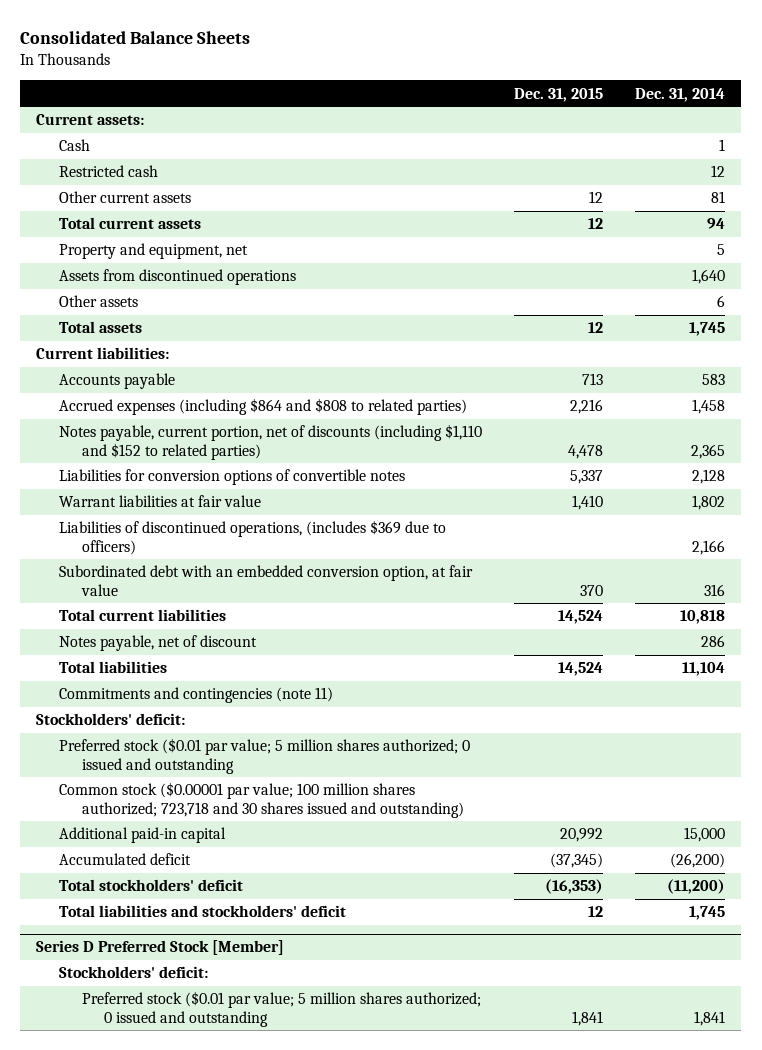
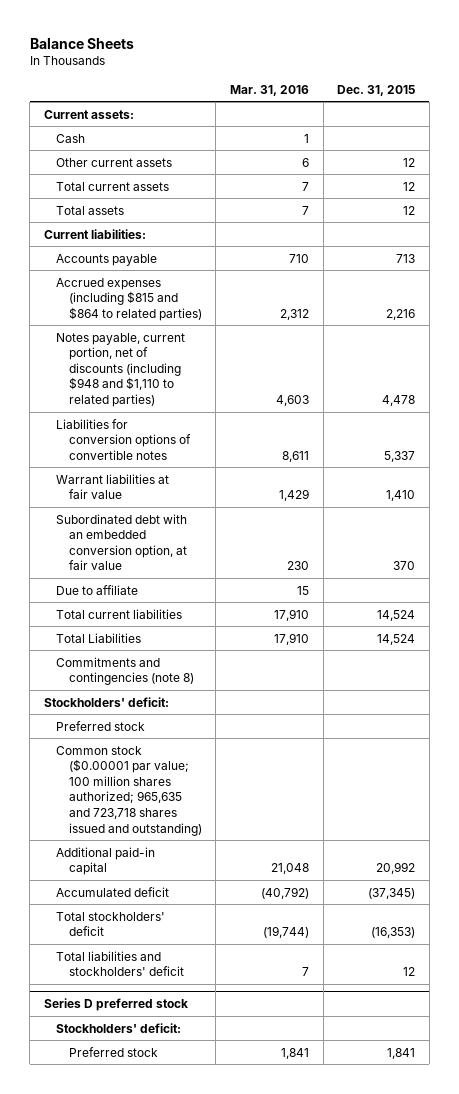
- Consolidated Balance Sheets
+ Balance Sheets
- | Dec. 31, 2015 | Dec. 31, 2014
+ | Mar. 31, 2016 | Dec. 31, 2015
- Restricted cash | | 12
- Property and equipment, net | | 5
- Assets from discontinued operations | | 1,640
- Other assets | | 6
- Accrued expenses (including $864 and $808 to related parties) | 2,216 | 1,458
- Notes payable, current portion, net of discounts (including $1,110 and $152 to related parties) | 4,478 | 2,365
+ Accrued expenses (including $815 and $864 to related parties) | 2,312 | 2,216
+ Notes payable, current portion, net of discounts (including $948 and $1,110 to related parties) | 4,603 | 4,478
- Liabilities of discontinued operations, (includes $369 due to officers) | | 2,166
+ Due to affiliate | 15 |
- Notes payable, net of discount | | 286
- Total liabilities | 14,524 | 11,104
- Commitments and contingencies (note 11)
+ Total Liabilities | 17,910 | 14,524
+ Commitments and contingencies (note 8)
- Preferred stock ($0.01 par value; 5 million shares authorized; 0 issued and outstanding
- Common stock ($0.00001 par value; 100 million shares authorized; 723,718 and 30 shares issued and outstanding)
+ Preferred stock
+ Common stock ($0.00001 par value; 100 million shares authorized; 965,635 and 723,718 shares issued and outstanding)
- Series D Preferred Stock [Member]
+ Series D preferred stock
- Preferred stock ($0.01 par value; 5 million shares authorized; 0 issued and outstanding | 1,841 | 1,841
+ Preferred stock | 1,841 | 1,841

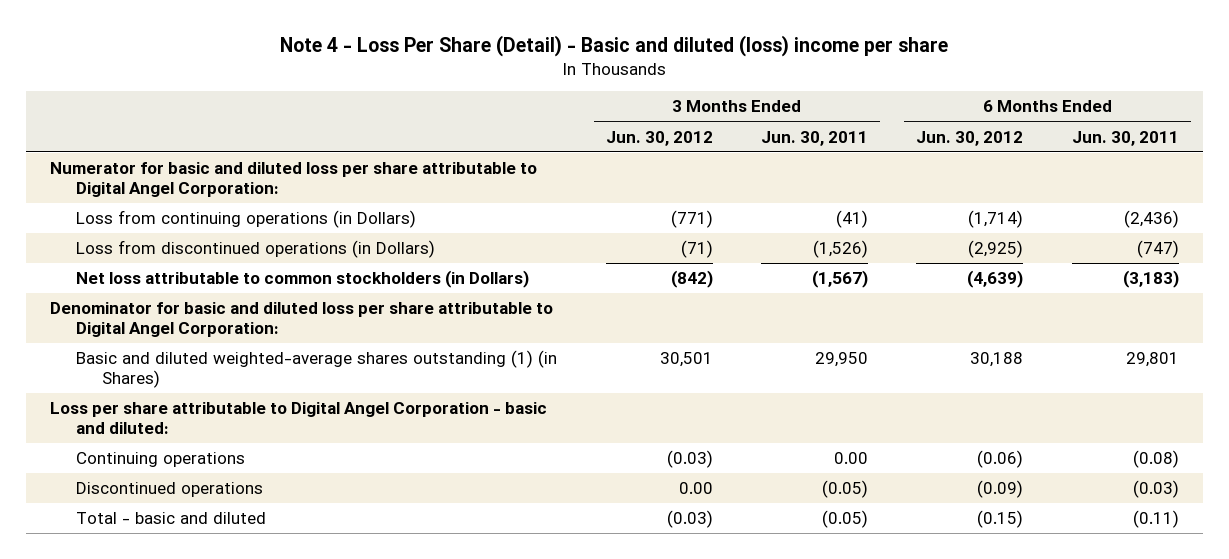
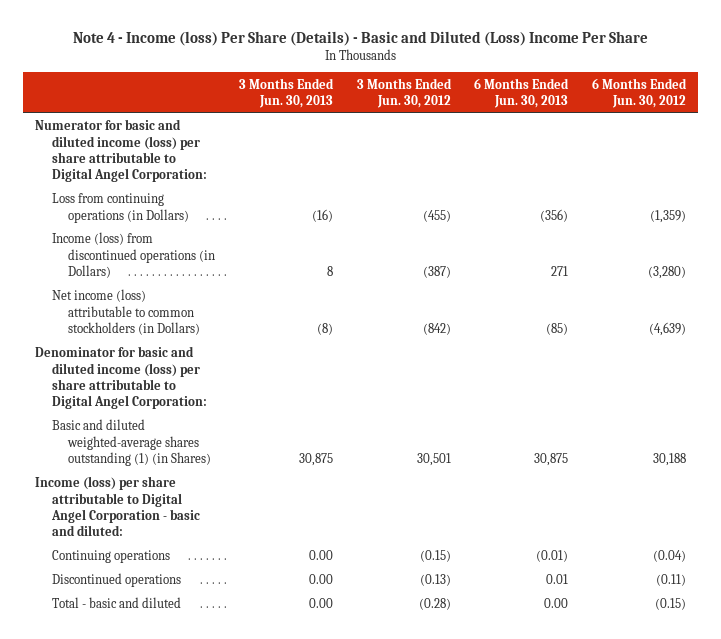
- Note 4 - Loss Per Share (Detail) - Basic and diluted (loss) income per share
+ Note 4 - Income (loss) Per Share (Details) - Basic and Diluted (Loss) Income Per Share
- | 3 Months Ended Jun. 30, 2012 | 3 Months Ended Jun. 30, 2011 | 6 Months Ended Jun. 30, 2012 | 6 Months Ended Jun. 30, 2011
+ | 3 Months Ended Jun. 30, 2013 | 3 Months Ended Jun. 30, 2012 | 6 Months Ended Jun. 30, 2013 | 6 Months Ended Jun. 30, 2012
- Numerator for basic and diluted loss per share attributable to Digital Angel Corporation:
- Loss from continuing operations (in Dollars) | (771) | (41) | (1,714) | (2,436)
- Loss from discontinued operations (in Dollars) | (71) | (1,526) | (2,925) | (747)
- Net loss attributable to common stockholders (in Dollars) | (842) | (1,567) | (4,639) | (3,183)
- Denominator for basic and diluted loss per share attributable to Digital Angel Corporation:
+ Numerator for basic and diluted income (loss) per share attributable to Digital Angel Corporation:
+ Loss from continuing operations (in Dollars) | (16) | (455) | (356) | (1,359)
+ Income (loss) from discontinued operations (in Dollars) | 8 | (387) | 271 | (3,280)
+ Net income (loss) attributable to common stockholders (in Dollars) | (8) | (842) | (85) | (4,639)
+ Denominator for basic and diluted income (loss) per share attributable to Digital Angel Corporation:
- Loss per share attributable to Digital Angel Corporation - basic and diluted:
- Continuing operations | (0.03) | 0.00 | (0.06) | (0.08)
- Discontinued operations | 0.00 | (0.05) | (0.09) | (0.03)
- Total - basic and diluted | (0.03) | (0.05) | (0.15) | (0.11)
+ Income (loss) per share attributable to Digital Angel Corporation - basic and diluted:
+ Continuing operations | 0.00 | (0.15) | (0.01) | (0.04)
+ Discontinued operations | 0.00 | (0.13) | 0.01 | (0.11)
+ Total - basic and diluted | 0.00 | (0.28) | 0.00 | (0.15)

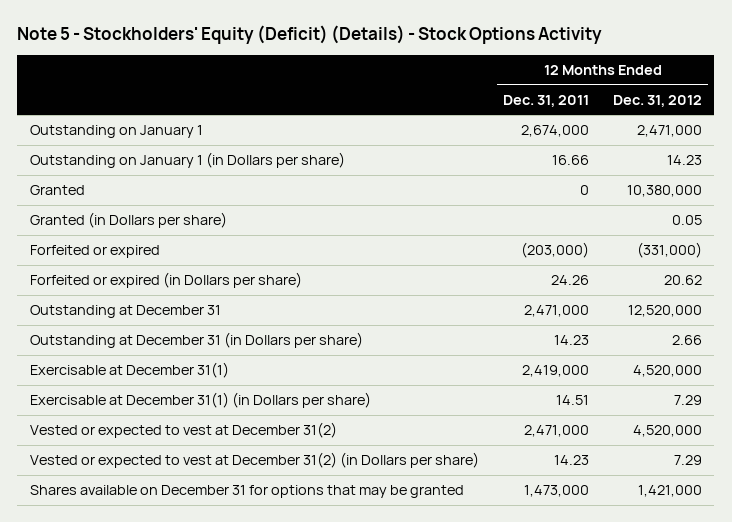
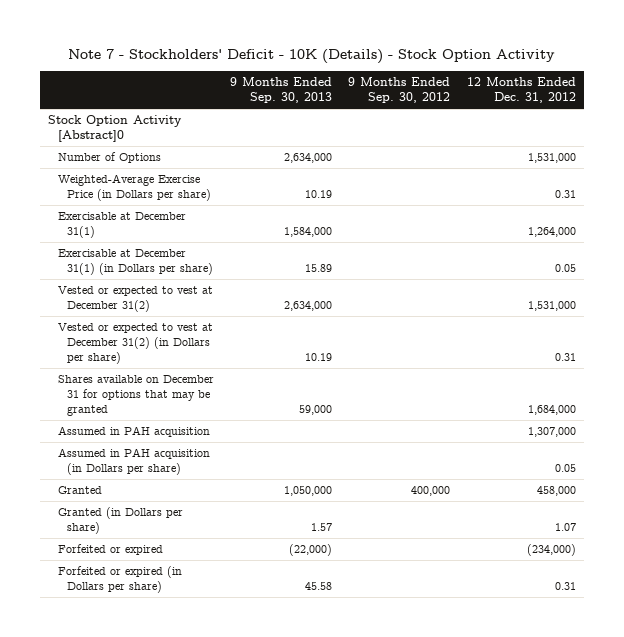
- Note 5 - Stockholders' Equity (Deficit) (Details) - Stock Options Activity
+ Note 7 - Stockholders' Deficit - 10K (Details) - Stock Option Activity
- | 12 Months Ended Dec. 31, 2011 | 12 Months Ended Dec. 31, 2012
+ | 9 Months Ended Sep. 30, 2013 | 9 Months Ended Sep. 30, 2012 | 12 Months Ended Dec. 31, 2012
- Outstanding on January 1 | 2,674,000 | 2,471,000
- Outstanding on January 1 (in Dollars per share) | 16.66 | 14.23
- Granted | 0 | 10,380,000
- Granted (in Dollars per share) | | 0.05
- Forfeited or expired | (203,000) | (331,000)
- Forfeited or expired (in Dollars per share) | 24.26 | 20.62
- Outstanding at December 31 | 2,471,000 | 12,520,000
- Outstanding at December 31 (in Dollars per share) | 14.23 | 2.66
- Exercisable at December 31(1) | 2,419,000 | 4,520,000
- Exercisable at December 31(1) (in Dollars per share) | 14.51 | 7.29
- Vested or expected to vest at December 31(2) | 2,471,000 | 4,520,000
- Vested or expected to vest at December 31(2) (in Dollars per share) | 14.23 | 7.29
- Shares available on December 31 for options that may be granted | 1,473,000 | 1,421,000
+ Stock Option Activity [Abstract]0
+ Number of Options | 2,634,000 | | 1,531,000
+ Weighted-Average Exercise Price (in Dollars per share) | 10.19 | | 0.31
+ Exercisable at December 31(1) | 1,584,000 | | 1,264,000
+ Exercisable at December 31(1) (in Dollars per share) | 15.89 | | 0.05
+ Vested or expected to vest at December 31(2) | 2,634,000 | | 1,531,000
+ Vested or expected to vest at December 31(2) (in Dollars per share) | 10.19 | | 0.31
+ Shares available on December 31 for options that may be granted | 59,000 | | 1,684,000
+ Assumed in PAH acquisition | | | 1,307,000
+ Assumed in PAH acquisition (in Dollars per share) | | | 0.05
+ Granted | 1,050,000 | 400,000 | 458,000
+ Granted (in Dollars per share) | 1.57 | | 1.07
+ Forfeited or expired | (22,000) | | (234,000)
+ Forfeited or expired (in Dollars per share) | 45.58 | | 0.31

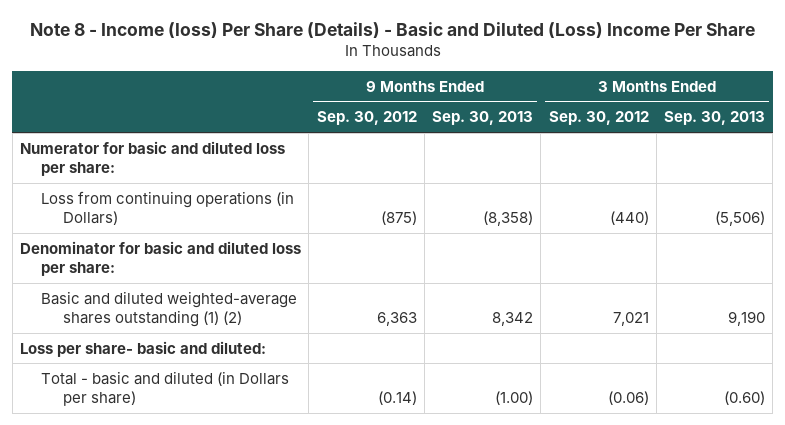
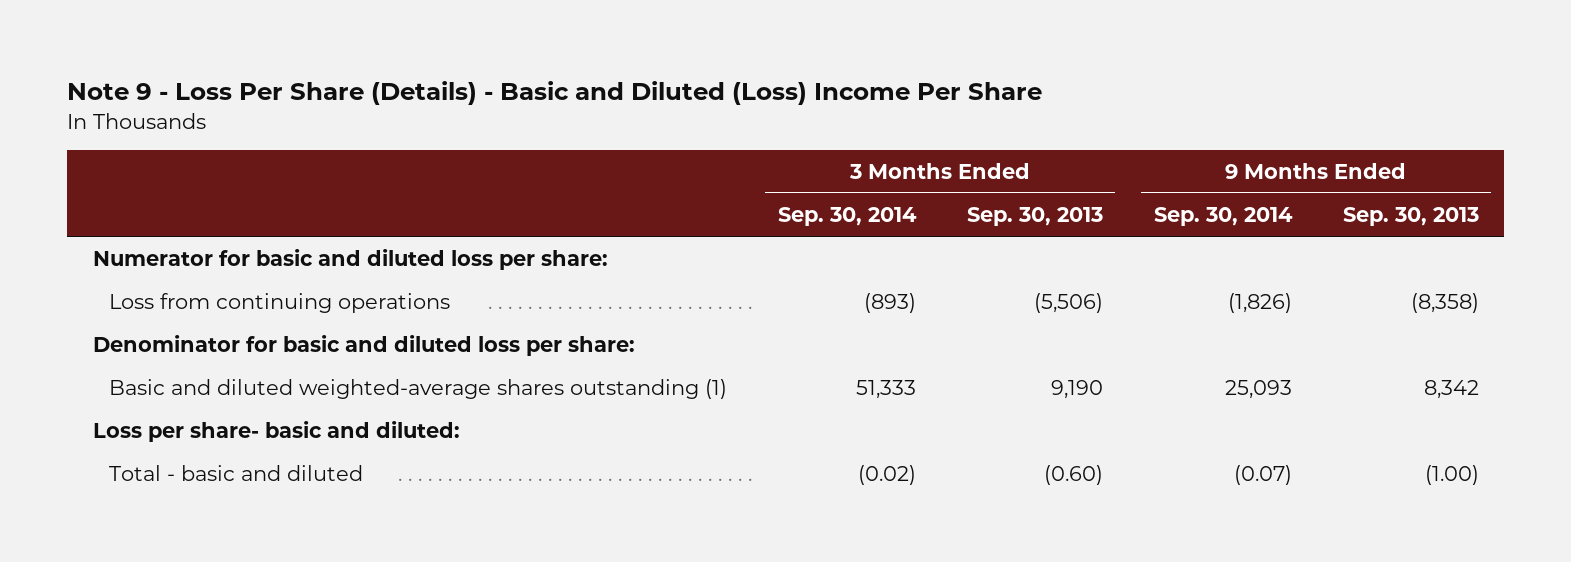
- Note 8 - Income (loss) Per Share (Details) - Basic and Diluted (Loss) Income Per Share
+ Note 9 - Loss Per Share (Details) - Basic and Diluted (Loss) Income Per Share
- | 9 Months Ended Sep. 30, 2012 | 9 Months Ended Sep. 30, 2013 | 3 Months Ended Sep. 30, 2012 | 3 Months Ended Sep. 30, 2013
+ | 3 Months Ended Sep. 30, 2014 | 3 Months Ended Sep. 30, 2013 | 9 Months Ended Sep. 30, 2014 | 9 Months Ended Sep. 30, 2013
- Loss from continuing operations (in Dollars) | (875) | (8,358) | (440) | (5,506)
+ Loss from continuing operations | (893) | (5,506) | (1,826) | (8,358)
- Basic and diluted weighted-average shares outstanding (1) (2) | 6,363 | 8,342 | 7,021 | 9,190
+ Basic and diluted weighted-average shares outstanding (1) | 51,333 | 9,190 | 25,093 | 8,342
- Total - basic and diluted (in Dollars per share) | (0.14) | (1.00) | (0.06) | (0.60)
+ Total - basic and diluted | (0.02) | (0.60) | (0.07) | (1.00)

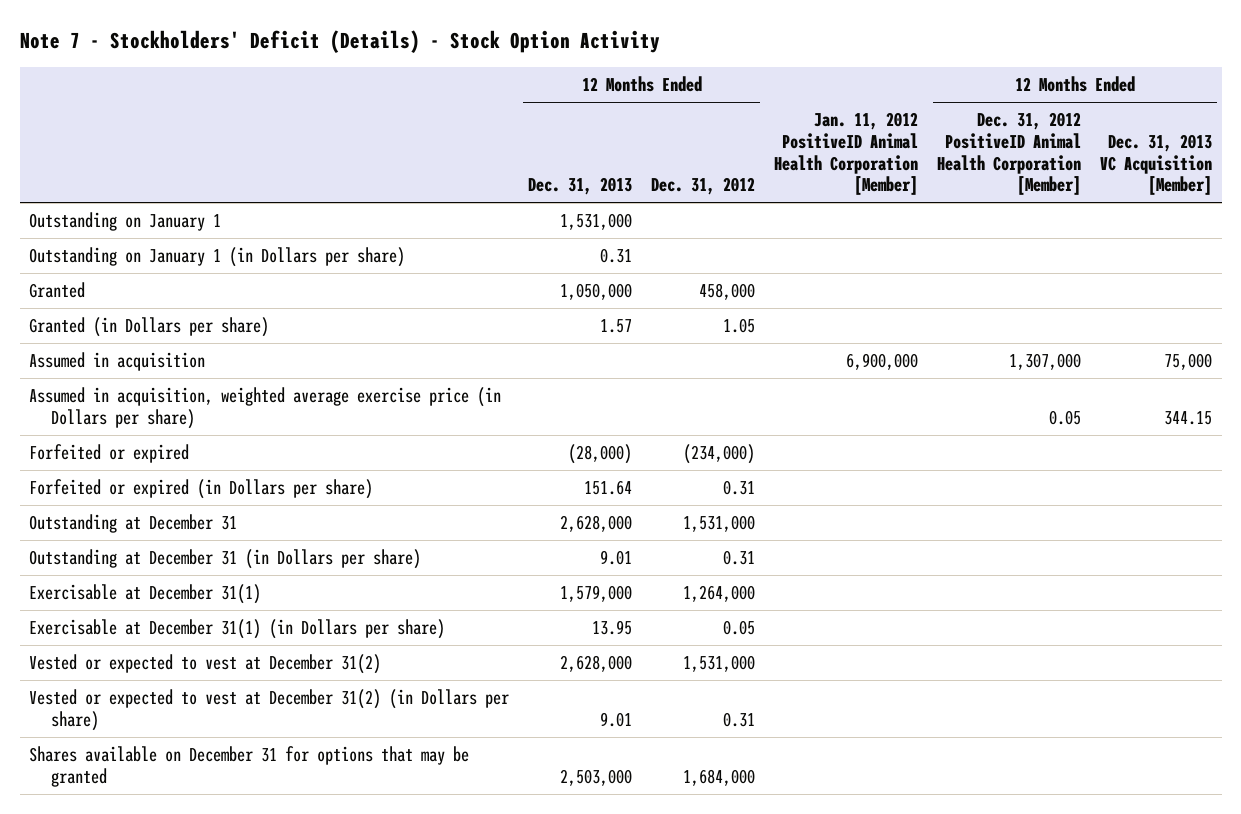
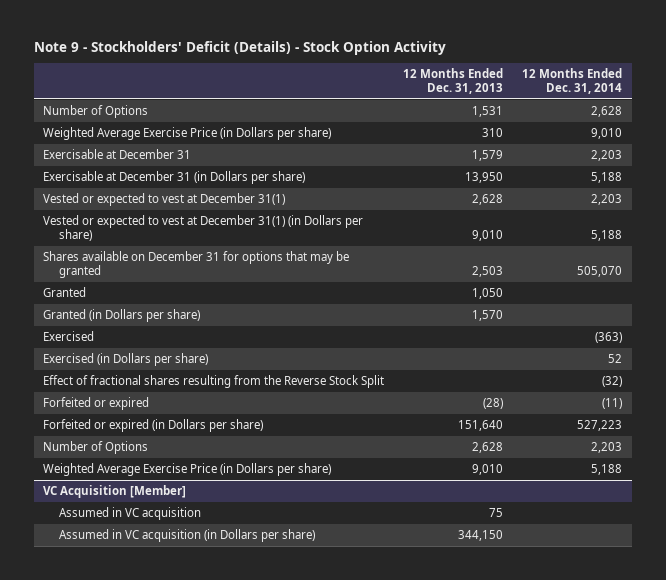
- Note 7 - Stockholders' Deficit (Details) - Stock Option Activity
+ Note 9 - Stockholders' Deficit (Details) - Stock Option Activity
- | 12 Months Ended Dec. 31, 2013 | 12 Months Ended Dec. 31, 2012 | Jan. 11, 2012 PositiveID Animal Health Corporation [Member] | 12 Months Ended Dec. 31, 2012 PositiveID Animal Health Corporation [Member] | 12 Months Ended Dec. 31, 2013 VC Acquisition [Member]
+ | 12 Months Ended Dec. 31, 2013 | 12 Months Ended Dec. 31, 2014
- Outstanding on January 1 | 1,531,000 | | | |
- Outstanding on January 1 (in Dollars per share) | 0.31 | | | |
- Granted | 1,050,000 | 458,000 | | |
- Granted (in Dollars per share) | 1.57 | 1.05 | | |
- Assumed in acquisition | | | 6,900,000 | 1,307,000 | 75,000
- Assumed in acquisition, weighted average exercise price (in Dollars per share) | | | | 0.05 | 344.15
- Forfeited or expired | (28,000) | (234,000) | | |
- Forfeited or expired (in Dollars per share) | 151.64 | 0.31 | | |
- Outstanding at December 31 | 2,628,000 | 1,531,000 | | |
- Outstanding at December 31 (in Dollars per share) | 9.01 | 0.31 | | |
- Exercisable at December 31(1) | 1,579,000 | 1,264,000 | | |
- Exercisable at December 31(1) (in Dollars per share) | 13.95 | 0.05 | | |
- Vested or expected to vest at December 31(2) | 2,628,000 | 1,531,000 | | |
- Vested or expected to vest at December 31(2) (in Dollars per share) | 9.01 | 0.31 | | |
- Shares available on December 31 for options that may be granted | 2,503,000 | 1,684,000 | | |
+ Number of Options | 1,531 | 2,628
+ Weighted Average Exercise Price (in Dollars per share) | 310 | 9,010
+ Exercisable at December 31 | 1,579 | 2,203
+ Exercisable at December 31 (in Dollars per share) | 13,950 | 5,188
+ Vested or expected to vest at December 31(1) | 2,628 | 2,203
+ Vested or expected to vest at December 31(1) (in Dollars per share) | 9,010 | 5,188
+ Shares available on December 31 for options that may be granted | 2,503 | 505,070
+ Granted | 1,050 |
+ Granted (in Dollars per share) | 1,570 |
+ Exercised | | (363)
+ Exercised (in Dollars per share) | | 52
+ Effect of fractional shares resulting from the Reverse Stock Split | | (32)
+ Forfeited or expired | (28) | (11)
+ Forfeited or expired (in Dollars per share) | 151,640 | 527,223
+ Number of Options | 2,628 | 2,203
+ Weighted Average Exercise Price (in Dollars per share) | 9,010 | 5,188
+ VC Acquisition [Member]
+ Assumed in VC acquisition | 75 |
+ Assumed in VC acquisition (in Dollars per share) | 344,150 |

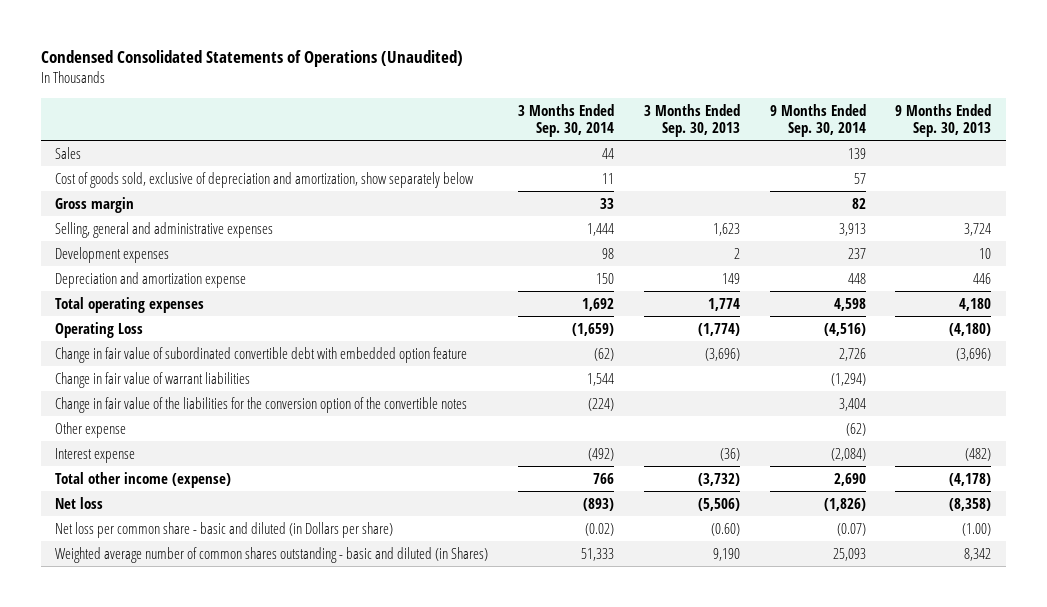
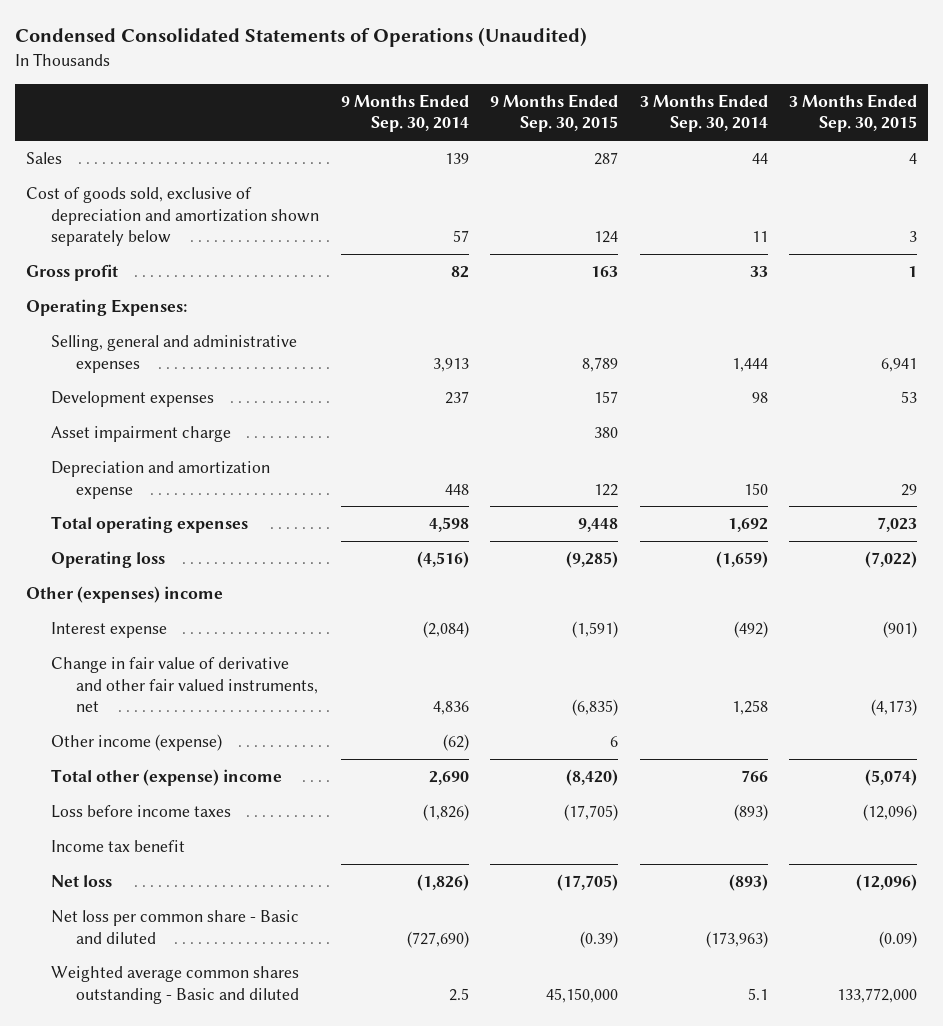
- | 3 Months Ended Sep. 30, 2014 | 3 Months Ended Sep. 30, 2013 | 9 Months Ended Sep. 30, 2014 | 9 Months Ended Sep. 30, 2013
+ | 9 Months Ended Sep. 30, 2014 | 9 Months Ended Sep. 30, 2015 | 3 Months Ended Sep. 30, 2014 | 3 Months Ended Sep. 30, 2015
- Cost of goods sold, exclusive of depreciation and amortization, show separately below | 11 | | 57 |
- Gross margin | 33 | | 82 |
+ Cost of goods sold, exclusive of depreciation and amortization shown separately below | 57 | 124 | 11 | 3
+ Gross profit | 82 | 163 | 33 | 1
+ Operating Expenses:
+ Asset impairment charge | | 380 | |
- Operating Loss | (1,659) | (1,774) | (4,516) | (4,180)
- Change in fair value of subordinated convertible debt with embedded option feature | (62) | (3,696) | 2,726 | (3,696)
- Change in fair value of warrant liabilities | 1,544 | | (1,294) |
- Change in fair value of the liabilities for the conversion option of the convertible notes | (224) | | 3,404 |
- Other expense | | | (62) |
+ Operating loss | (4,516) | (9,285) | (1,659) | (7,022)
+ Other (expenses) income
- Total other income (expense) | 766 | (3,732) | 2,690 | (4,178)
+ Change in fair value of derivative and other fair valued instruments, net | 4,836 | (6,835) | 1,258 | (4,173)
+ Other income (expense) | (62) | 6 | |
+ Total other (expense) income | 2,690 | (8,420) | 766 | (5,074)
+ Loss before income taxes | (1,826) | (17,705) | (893) | (12,096)
+ Income tax benefit
- Net loss per common share - basic and diluted (in Dollars per share) | (0.02) | (0.60) | (0.07) | (1.00)
- Weighted average number of common shares outstanding - basic and diluted (in Shares) | 51,333 | 9,190 | 25,093 | 8,342
+ Net loss per common share - Basic and diluted | (727,690) | (0.39) | (173,963) | (0.09)
+ Weighted average common shares outstanding - Basic and diluted | 2.5 | 45,150,000 | 5.1 | 133,772,000

